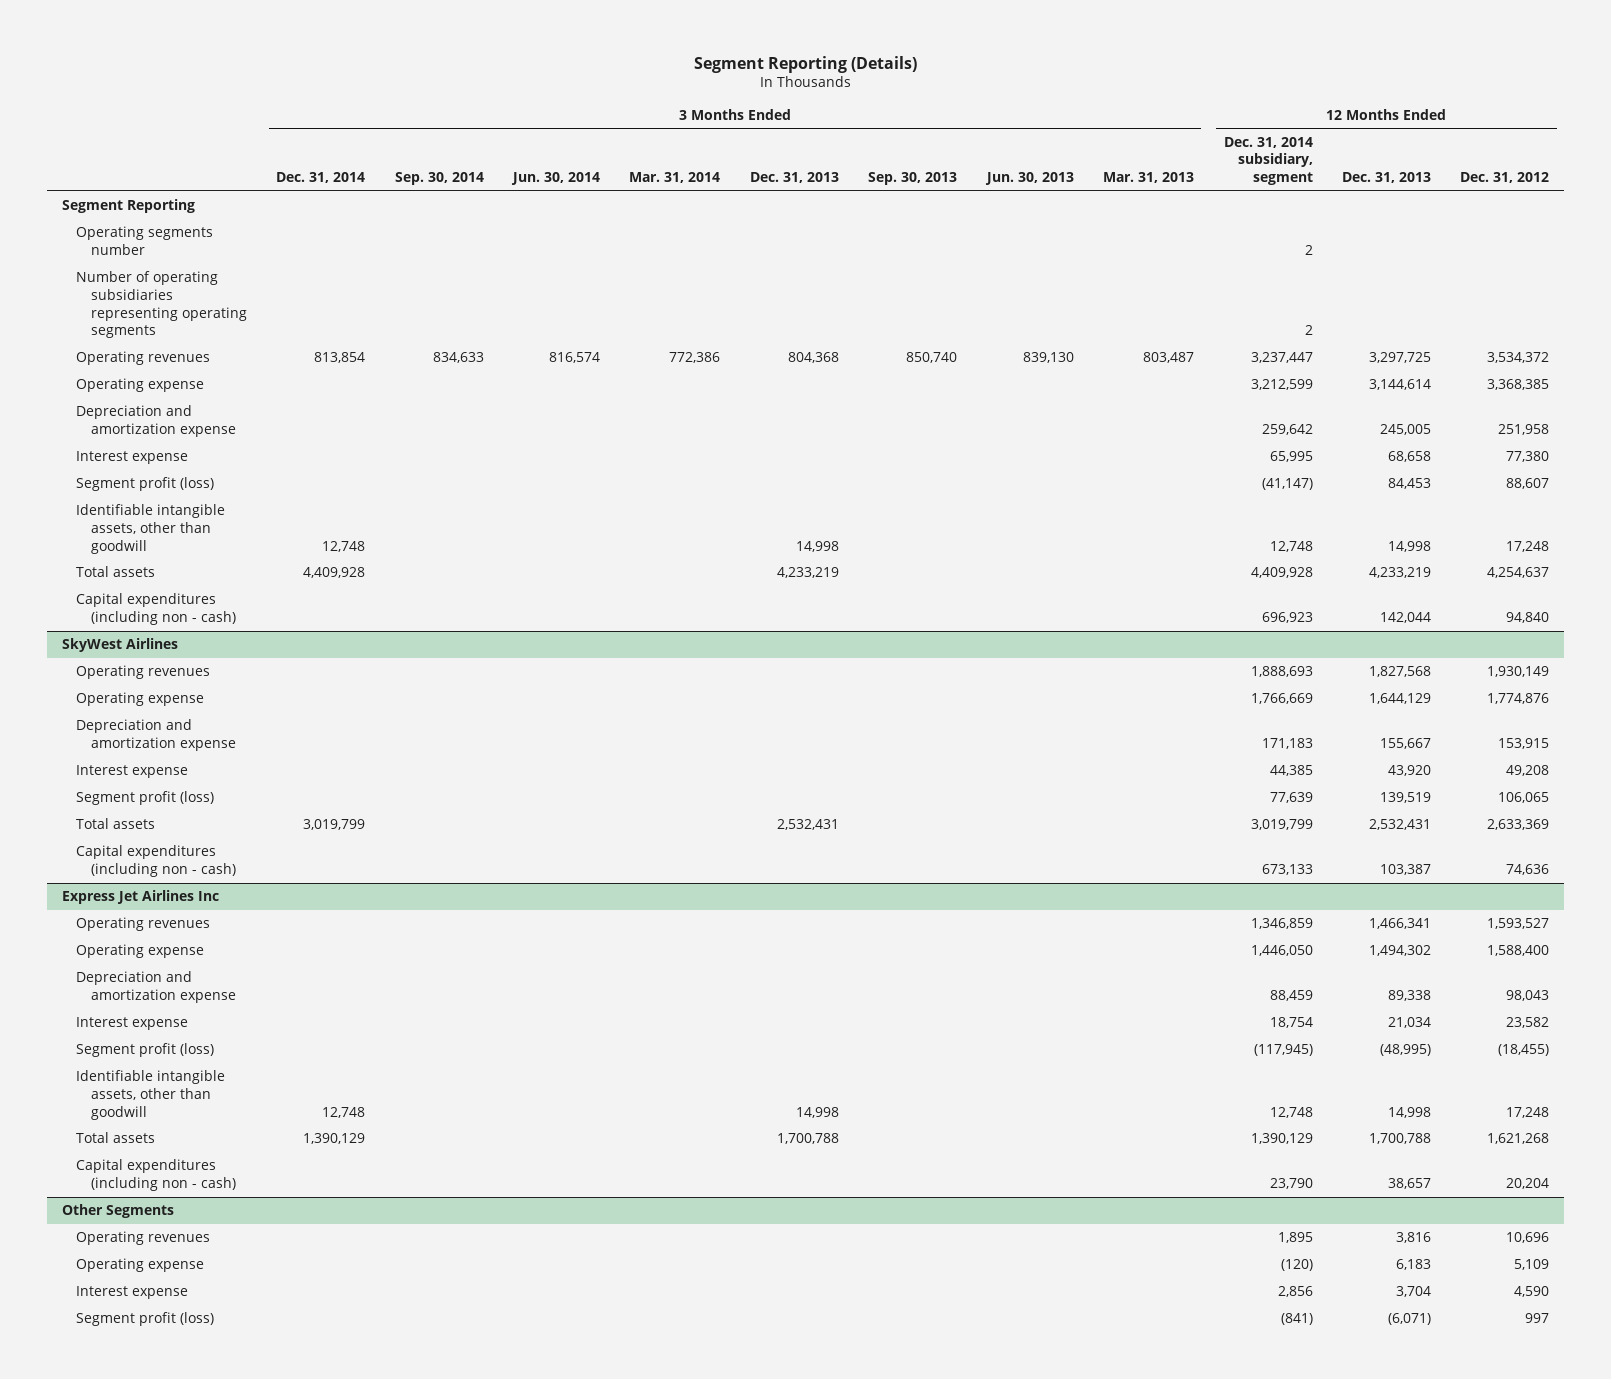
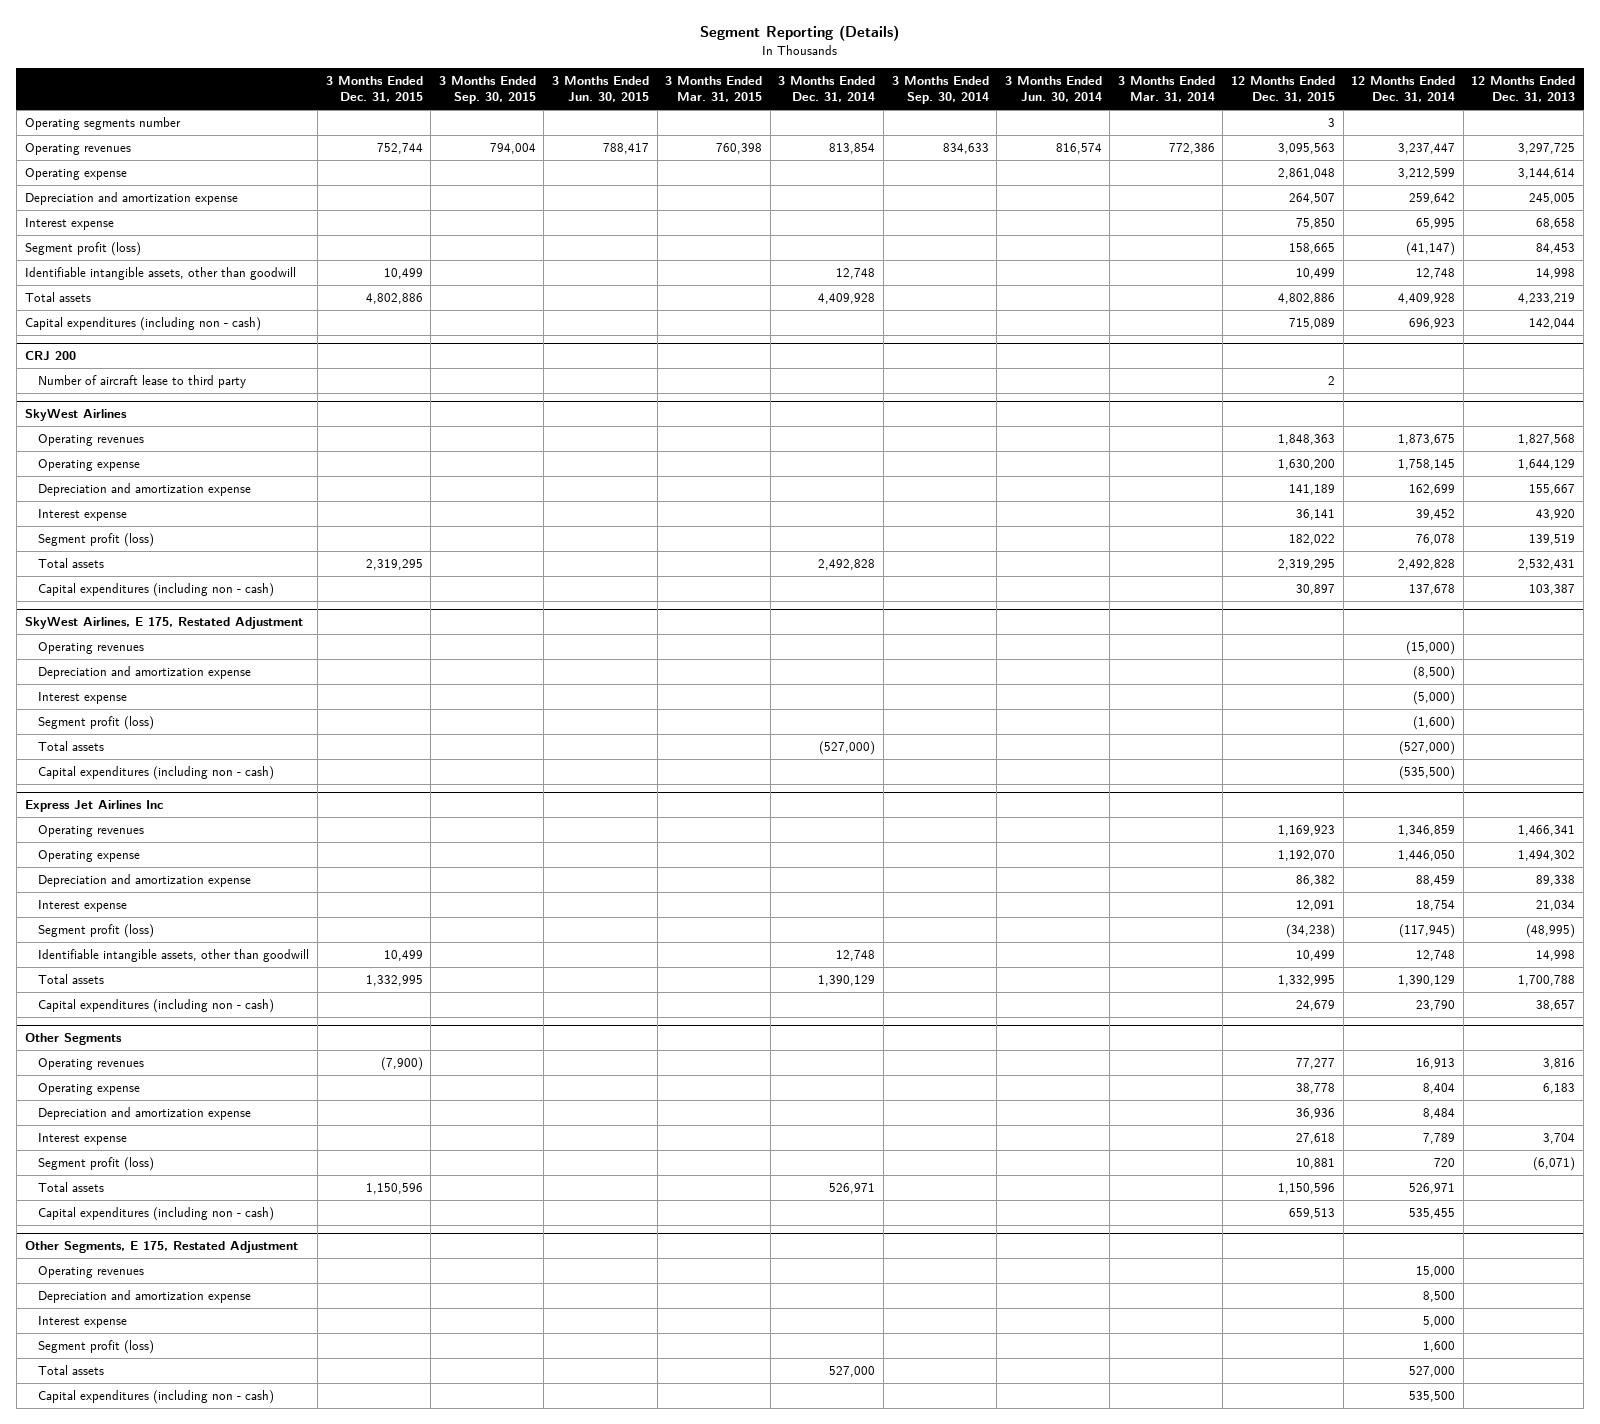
- | 3 Months Ended Dec. 31, 2014 | 3 Months Ended Sep. 30, 2014 | 3 Months Ended Jun. 30, 2014 | 3 Months Ended Mar. 31, 2014 | 3 Months Ended Dec. 31, 2013 | 3 Months Ended Sep. 30, 2013 | 3 Months Ended Jun. 30, 2013 | 3 Months Ended Mar. 31, 2013 | 12 Months Ended Dec. 31, 2014 subsidiary, segment | 12 Months Ended Dec. 31, 2013 | 12 Months Ended Dec. 31, 2012
+ | 3 Months Ended Dec. 31, 2015 | 3 Months Ended Sep. 30, 2015 | 3 Months Ended Jun. 30, 2015 | 3 Months Ended Mar. 31, 2015 | 3 Months Ended Dec. 31, 2014 | 3 Months Ended Sep. 30, 2014 | 3 Months Ended Jun. 30, 2014 | 3 Months Ended Mar. 31, 2014 | 12 Months Ended Dec. 31, 2015 | 12 Months Ended Dec. 31, 2014 | 12 Months Ended Dec. 31, 2013
- Segment Reporting
- Number of operating subsidiaries representing operating segments | | | | | | | | | 2 | |
+ CRJ 200
+ Number of aircraft lease to third party | | | | | | | | | 2 | |
@ SkyWest Airlines
- Total assets | 3,019,799 | | | | 2,532,431 | | | | 3,019,799 | 2,532,431 | 2,633,369
+ Total assets | 2,319,295 | | | | 2,492,828 | | | | 2,319,295 | 2,492,828 | 2,532,431
+ SkyWest Airlines, E 175, Restated Adjustment
+ Operating revenues | | | | | | | | | | (15,000) |
+ Depreciation and amortization expense | | | | | | | | | | (8,500) |
+ Interest expense | | | | | | | | | | (5,000) |
+ Segment profit (loss) | | | | | | | | | | (1,600) |
+ Total assets | | | | | (527,000) | | | | | (527,000) |
+ Capital expenditures (including non - cash) | | | | | | | | | | (535,500) |
@ Other Segments
+ Depreciation and amortization expense | | | | | | | | | 36,936 | 8,484 |
+ Total assets | 1,150,596 | | | | 526,971 | | | | 1,150,596 | 526,971 |
+ Capital expenditures (including non - cash) | | | | | | | | | 659,513 | 535,455 |
+ Other Segments, E 175, Restated Adjustment
+ Operating revenues | | | | | | | | | | 15,000 |
+ Depreciation and amortization expense | | | | | | | | | | 8,500 |
+ Interest expense | | | | | | | | | | 5,000 |
+ Segment profit (loss) | | | | | | | | | | 1,600 |
+ Total assets | | | | | 527,000 | | | | | 527,000 |
+ Capital expenditures (including non - cash) | | | | | | | | | | 535,500 |

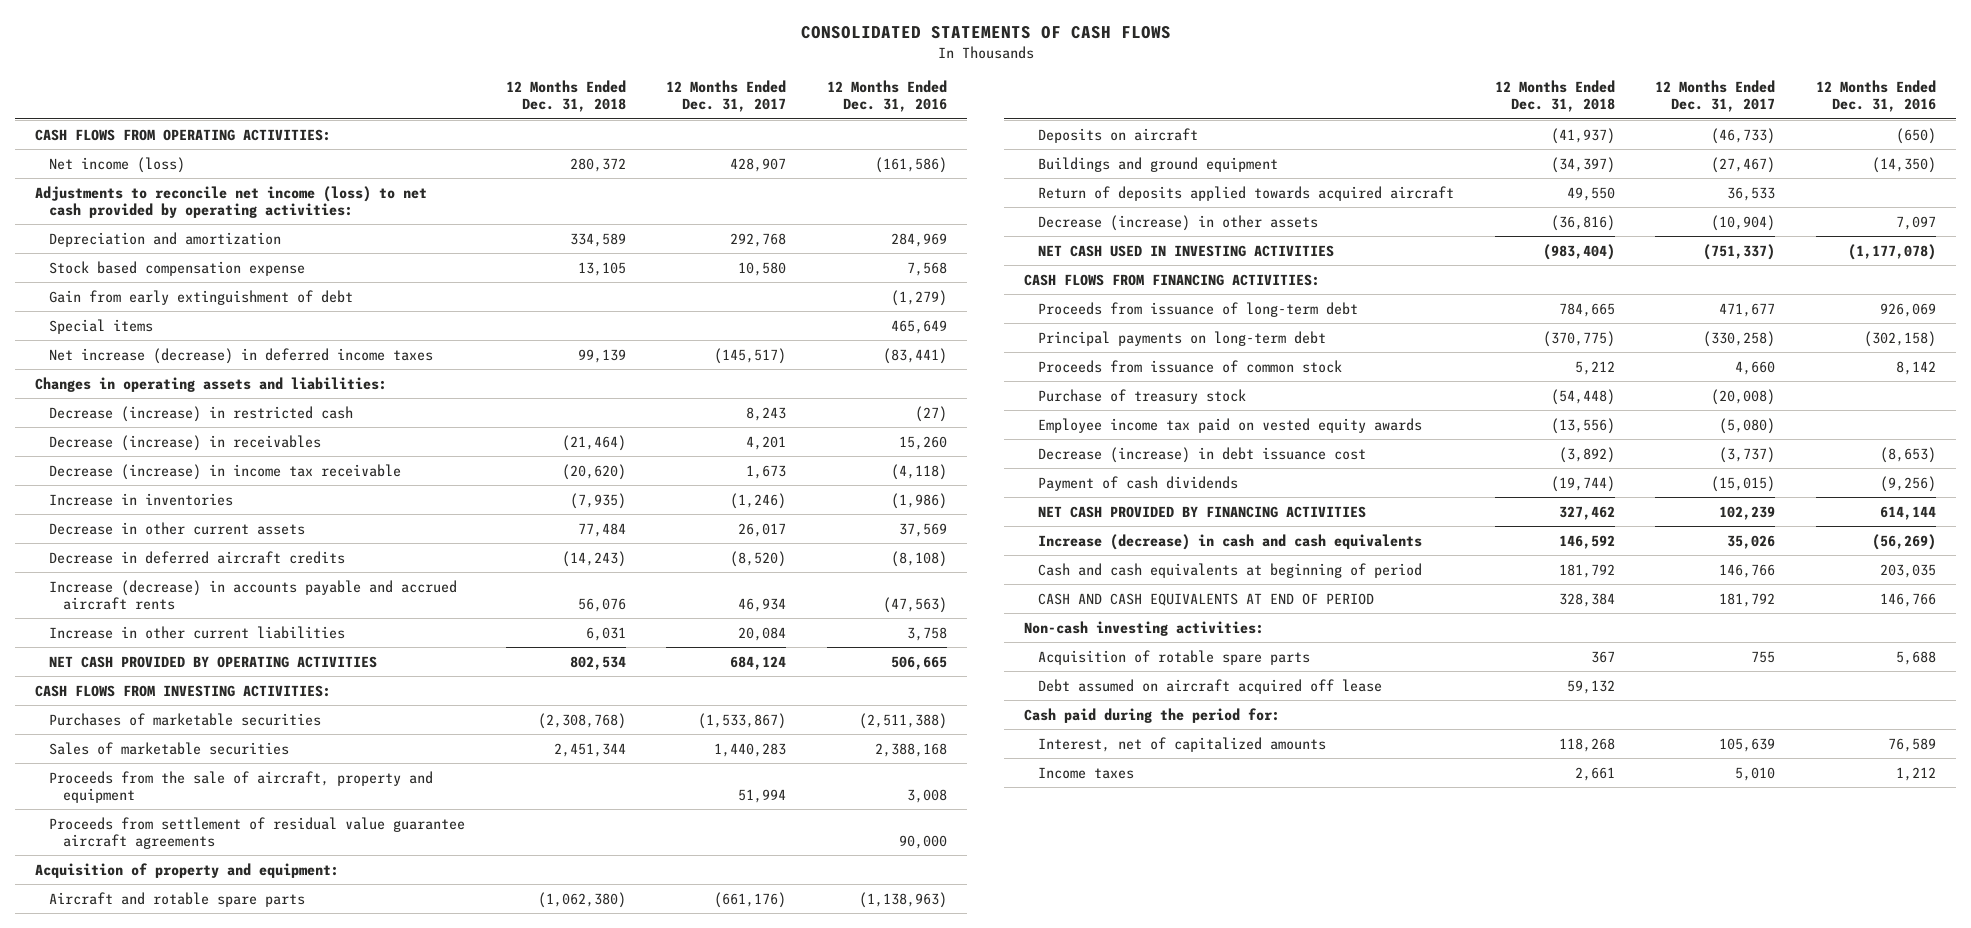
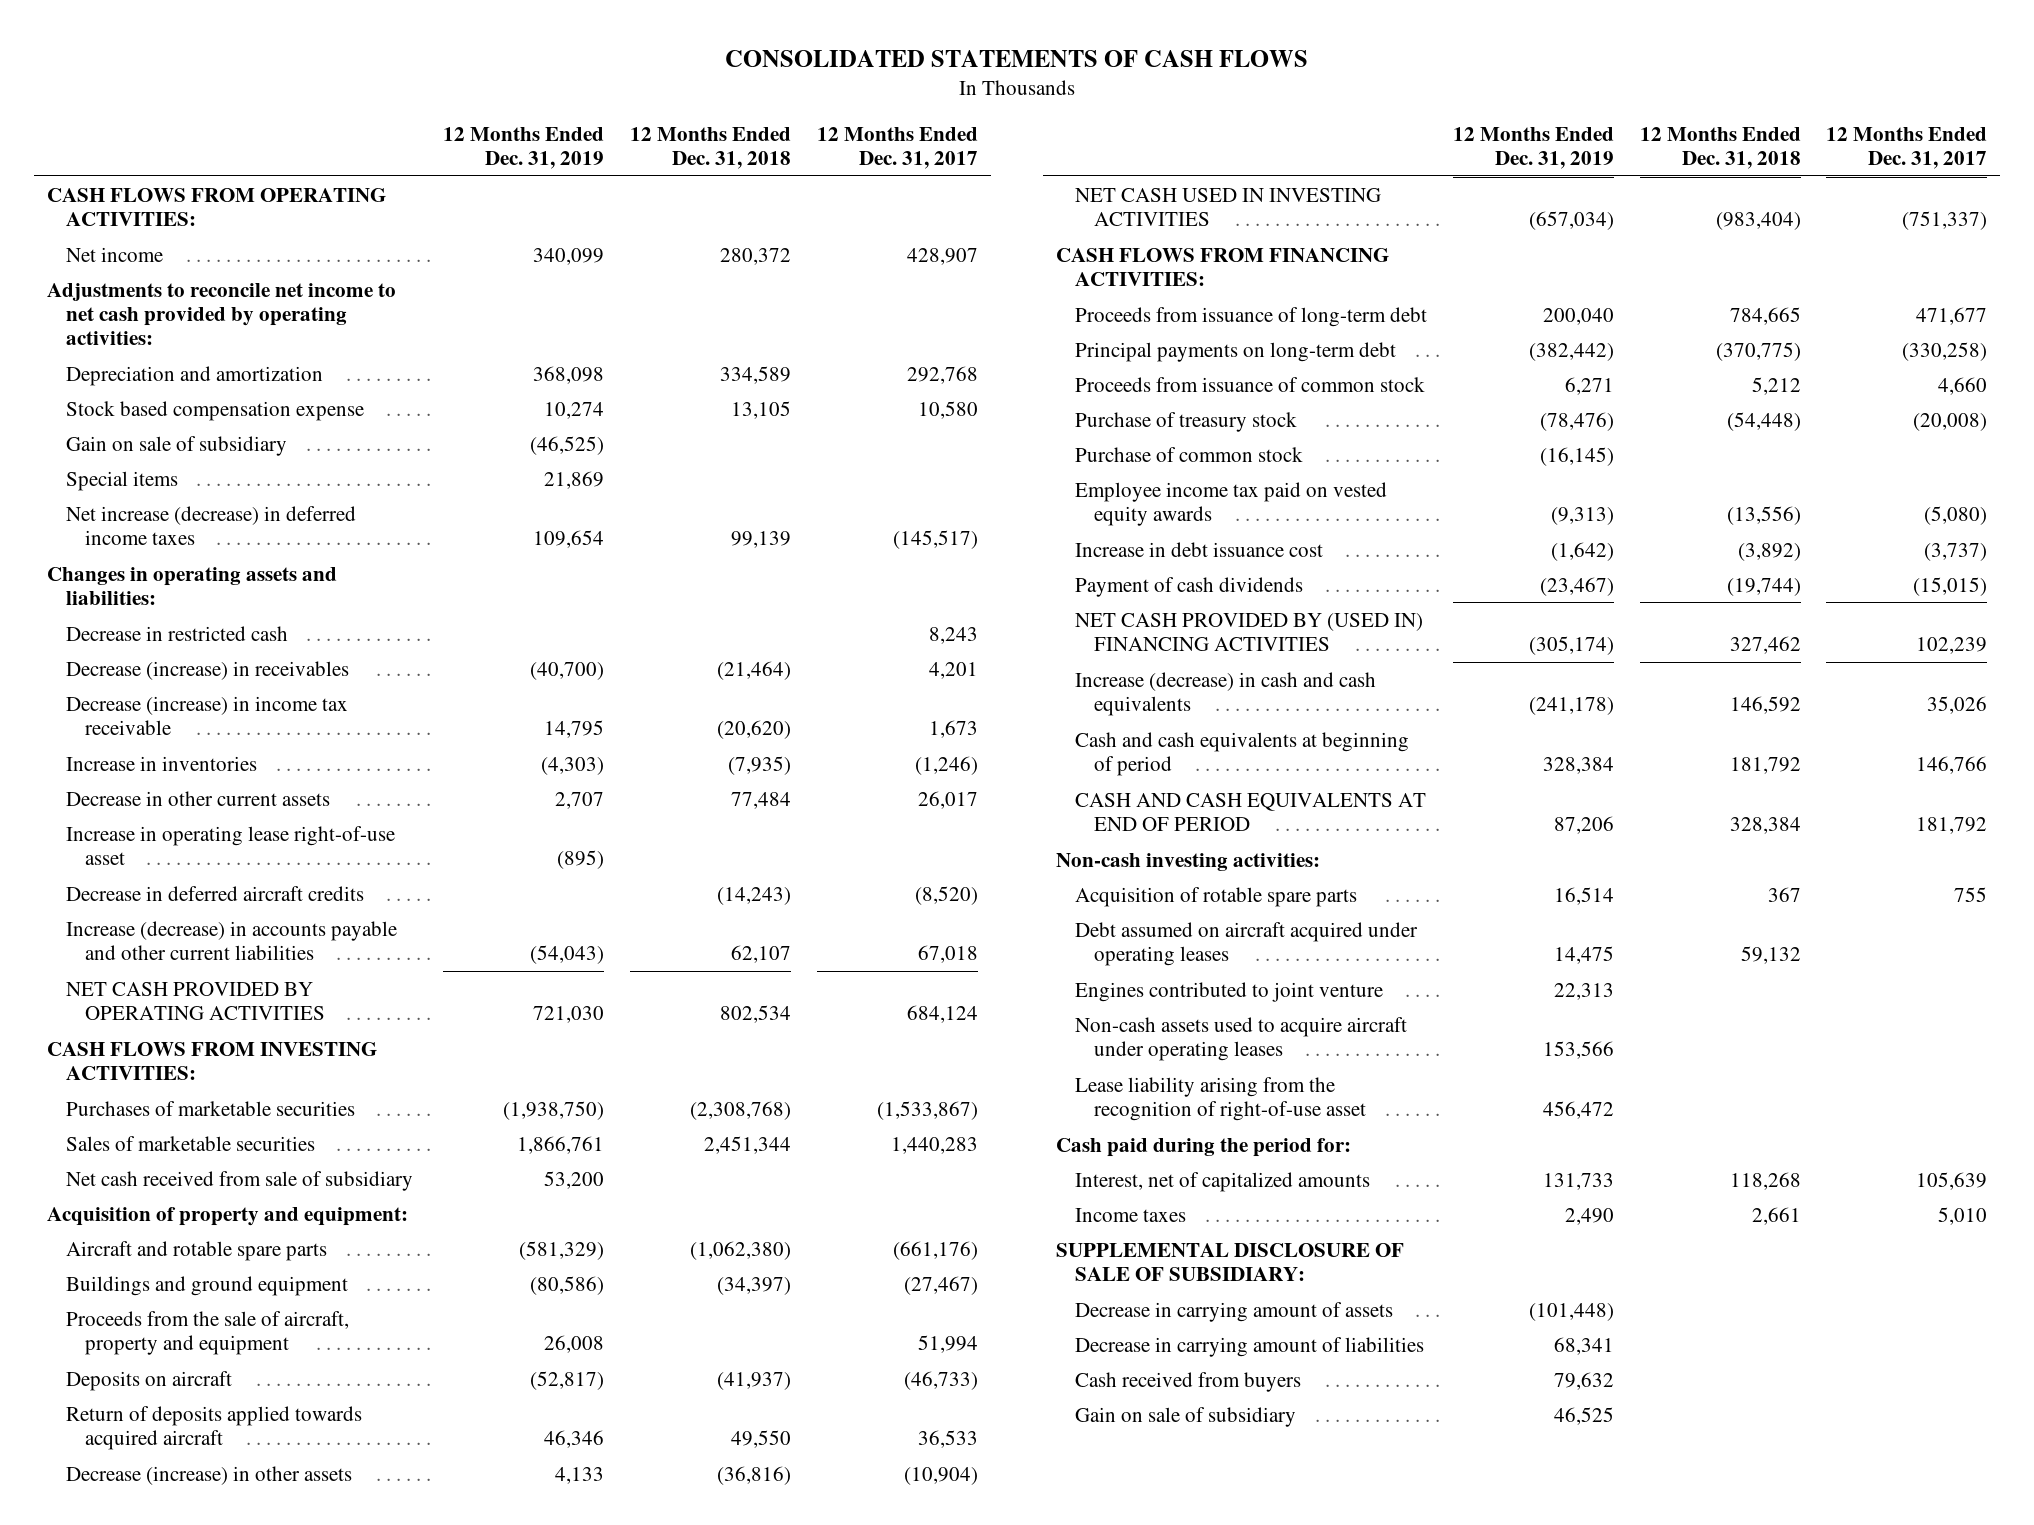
- | 12 Months Ended Dec. 31, 2018 | 12 Months Ended Dec. 31, 2017 | 12 Months Ended Dec. 31, 2016
+ | 12 Months Ended Dec. 31, 2019 | 12 Months Ended Dec. 31, 2018 | 12 Months Ended Dec. 31, 2017
- Net income (loss) | 280,372 | 428,907 | (161,586)
- Adjustments to reconcile net income (loss) to net cash provided by operating activities:
+ Net income | 340,099 | 280,372 | 428,907
+ Adjustments to reconcile net income to net cash provided by operating activities:
- Gain from early extinguishment of debt | | | (1,279)
+ Gain on sale of subsidiary | (46,525) | |
- Decrease (increase) in restricted cash | | 8,243 | (27)
+ Decrease in restricted cash | | | 8,243
+ Increase in operating lease right-of-use asset | (895) | |
- Increase (decrease) in accounts payable and accrued aircraft rents | 56,076 | 46,934 | (47,563)
- Increase in other current liabilities | 6,031 | 20,084 | 3,758
+ Increase (decrease) in accounts payable and other current liabilities | (54,043) | 62,107 | 67,018
- Proceeds from settlement of residual value guarantee aircraft agreements | | | 90,000
+ Net cash received from sale of subsidiary | 53,200 | |
moved down: Proceeds from the sale of aircraft, property and equipment | 26,008 | | 51,994
moved down: Deposits on aircraft | (52,817) | (41,937) | (46,733)
+ Purchase of common stock | (16,145) | |
- Decrease (increase) in debt issuance cost | (3,892) | (3,737) | (8,653)
+ Increase in debt issuance cost | (1,642) | (3,892) | (3,737)
- NET CASH PROVIDED BY FINANCING ACTIVITIES | 327,462 | 102,239 | 614,144
+ NET CASH PROVIDED BY (USED IN) FINANCING ACTIVITIES | (305,174) | 327,462 | 102,239
- Debt assumed on aircraft acquired off lease | 59,132 | |
+ Debt assumed on aircraft acquired under operating leases | 14,475 | 59,132 |
+ Engines contributed to joint venture | 22,313 | |
+ Non-cash assets used to acquire aircraft under operating leases | 153,566 | |
+ Lease liability arising from the recognition of right-of-use asset | 456,472 | |
+ SUPPLEMENTAL DISCLOSURE OF SALE OF SUBSIDIARY:
+ Decrease in carrying amount of assets | (101,448) | |
+ Decrease in carrying amount of liabilities | 68,341 | |
+ Cash received from buyers | 79,632 | |
+ Gain on sale of subsidiary | 46,525 | |

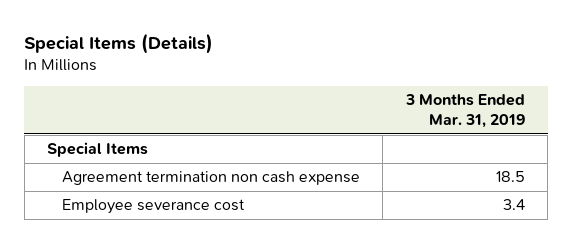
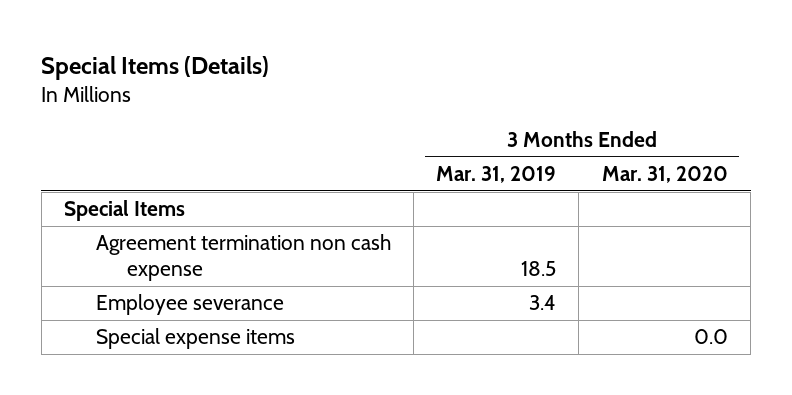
- | 3 Months Ended Mar. 31, 2019
+ | 3 Months Ended Mar. 31, 2019 | 3 Months Ended Mar. 31, 2020
- Employee severance cost | 3.4
+ Employee severance | 3.4 |
+ Special expense items | | 0.0

